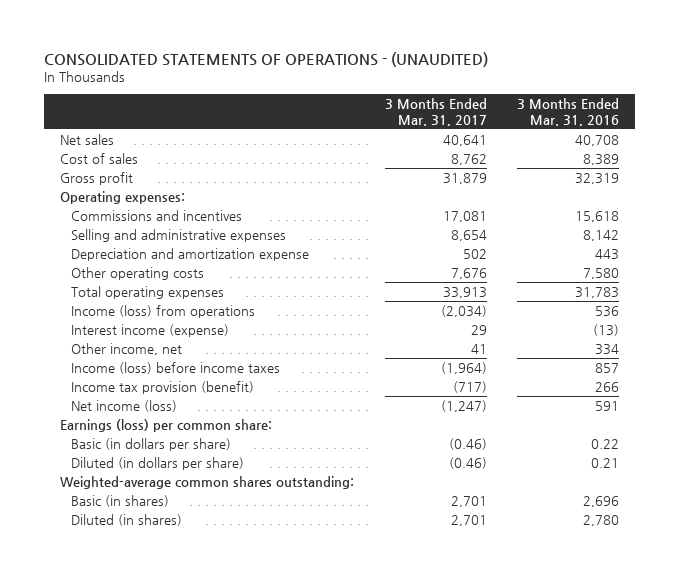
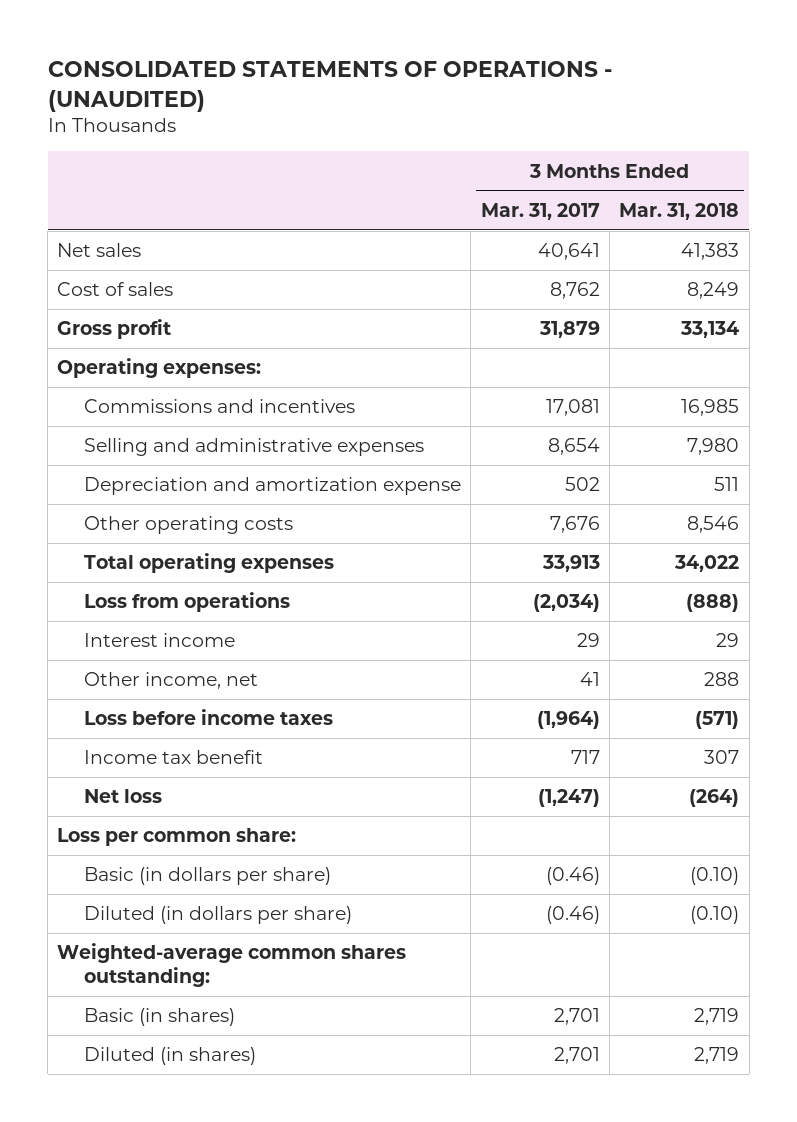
- | 3 Months Ended Mar. 31, 2017 | 3 Months Ended Mar. 31, 2016
+ | 3 Months Ended Mar. 31, 2017 | 3 Months Ended Mar. 31, 2018
- Income (loss) from operations | (2,034) | 536
- Interest income (expense) | 29 | (13)
+ Loss from operations | (2,034) | (888)
+ Interest income | 29 | 29
- Income (loss) before income taxes | (1,964) | 857
- Income tax provision (benefit) | (717) | 266
- Net income (loss) | (1,247) | 591
- Earnings (loss) per common share:
+ Loss before income taxes | (1,964) | (571)
+ Income tax benefit | 717 | 307
+ Net loss | (1,247) | (264)
+ Loss per common share:

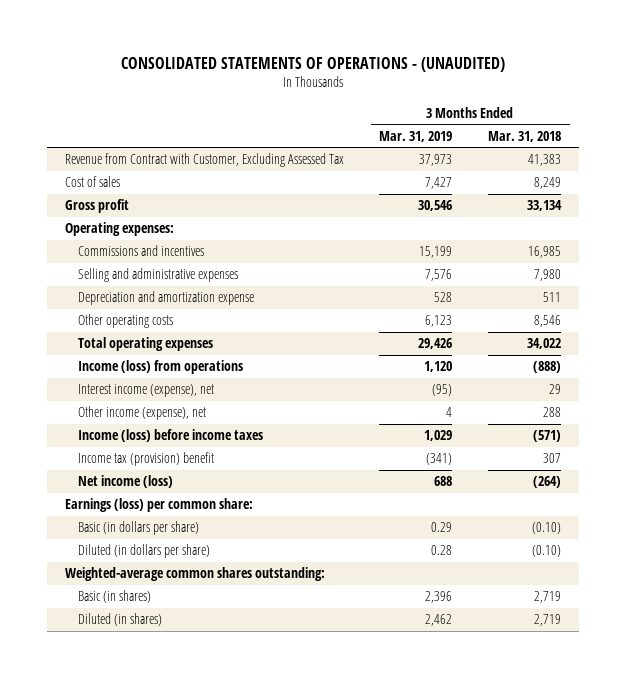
- | 3 Months Ended Mar. 31, 2017 | 3 Months Ended Mar. 31, 2018
+ | 3 Months Ended Mar. 31, 2019 | 3 Months Ended Mar. 31, 2018
- Net sales | 40,641 | 41,383
+ Revenue from Contract with Customer, Excluding Assessed Tax | 37,973 | 41,383
- Loss from operations | (2,034) | (888)
- Interest income | 29 | 29
- Other income, net | 41 | 288
- Loss before income taxes | (1,964) | (571)
- Income tax benefit | 717 | 307
- Net loss | (1,247) | (264)
- Loss per common share:
+ Income (loss) from operations | 1,120 | (888)
+ Interest income (expense), net | (95) | 29
+ Other income (expense), net | 4 | 288
+ Income (loss) before income taxes | 1,029 | (571)
+ Income tax (provision) benefit | (341) | 307
+ Net income (loss) | 688 | (264)
+ Earnings (loss) per common share:

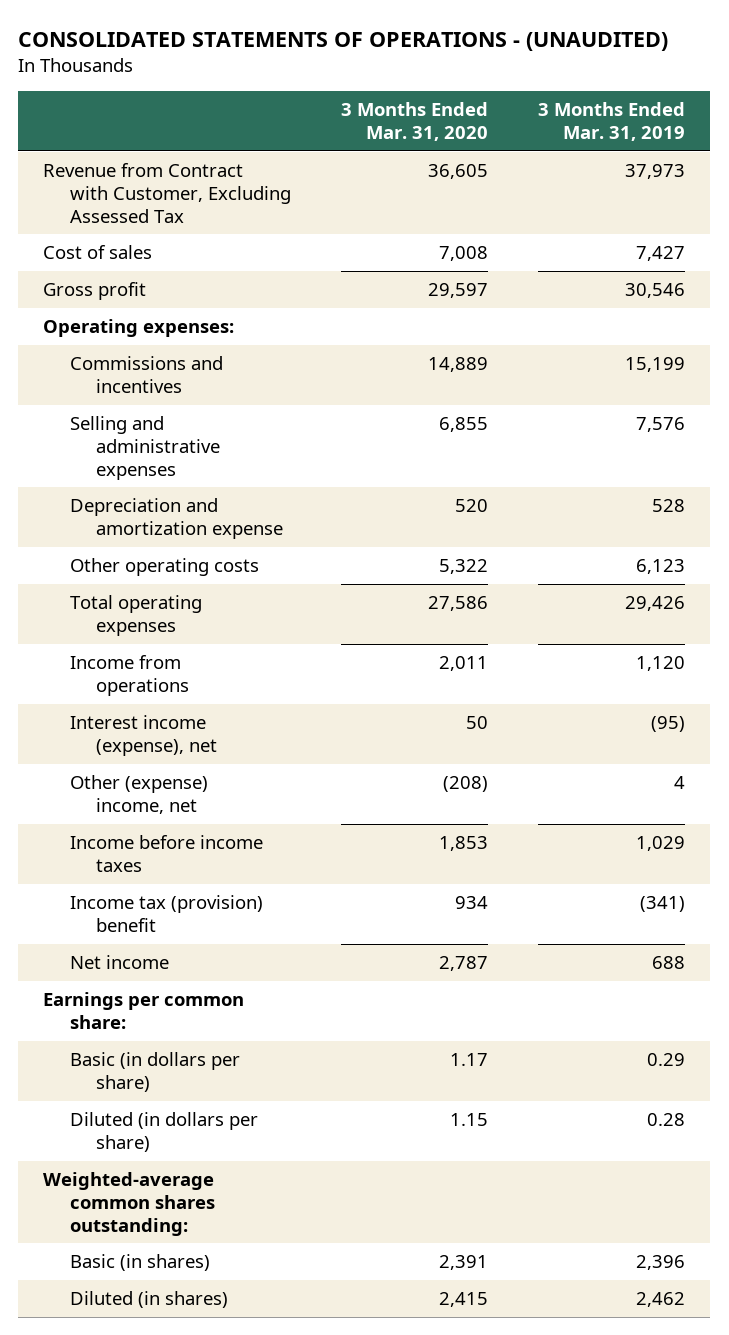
- | 3 Months Ended Mar. 31, 2019 | 3 Months Ended Mar. 31, 2018
+ | 3 Months Ended Mar. 31, 2020 | 3 Months Ended Mar. 31, 2019
- Income (loss) from operations | 1,120 | (888)
+ Income from operations | 2,011 | 1,120
- Other income (expense), net | 4 | 288
- Income (loss) before income taxes | 1,029 | (571)
+ Other (expense) income, net | (208) | 4
+ Income before income taxes | 1,853 | 1,029
- Net income (loss) | 688 | (264)
- Earnings (loss) per common share:
+ Net income | 2,787 | 688
+ Earnings per common share:

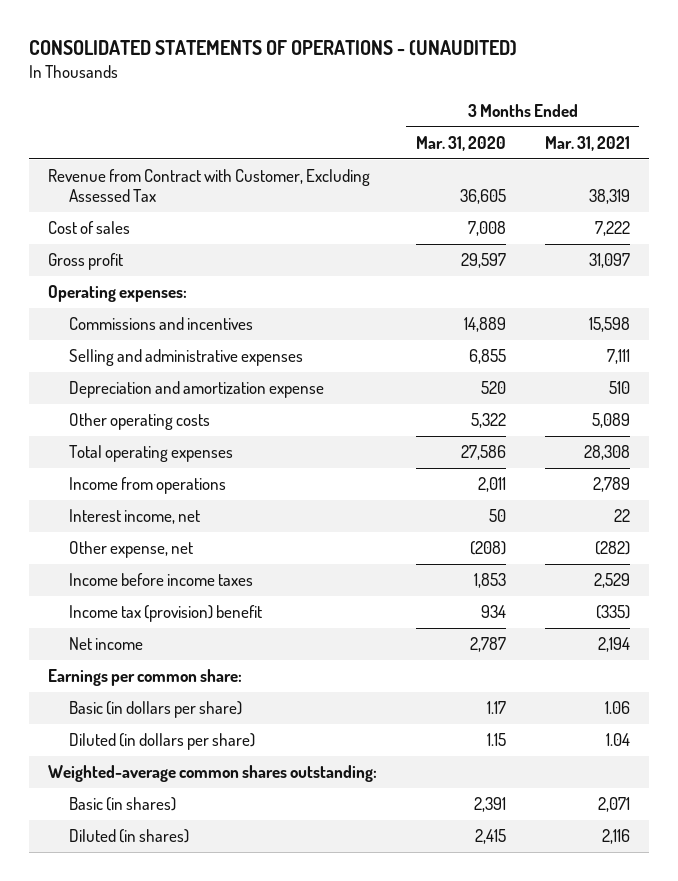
- | 3 Months Ended Mar. 31, 2020 | 3 Months Ended Mar. 31, 2019
+ | 3 Months Ended Mar. 31, 2020 | 3 Months Ended Mar. 31, 2021
- Interest income (expense), net | 50 | (95)
- Other (expense) income, net | (208) | 4
+ Interest income, net | 50 | 22
+ Other expense, net | (208) | (282)

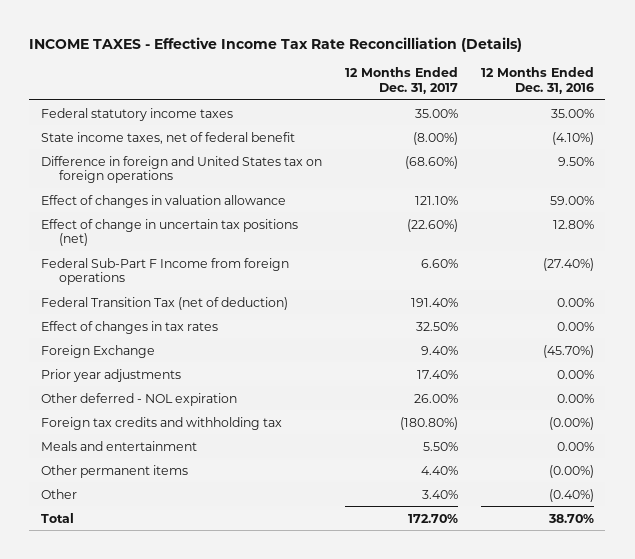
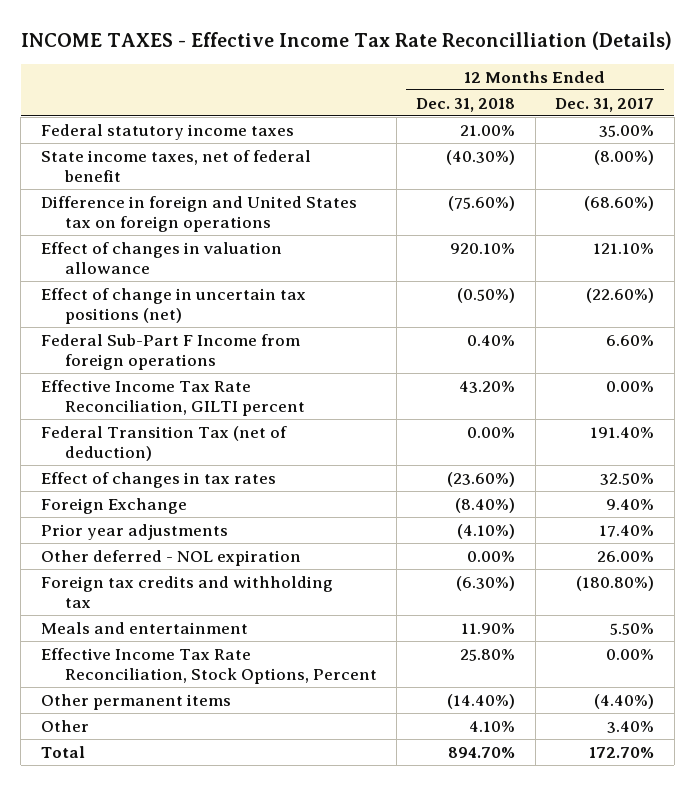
- | 12 Months Ended Dec. 31, 2017 | 12 Months Ended Dec. 31, 2016
+ | 12 Months Ended Dec. 31, 2018 | 12 Months Ended Dec. 31, 2017
+ Effective Income Tax Rate Reconciliation, GILTI percent | 43.20% | 0.00%
- Other permanent items | 4.40% | (0.00%)
+ Effective Income Tax Rate Reconciliation, Stock Options, Percent | 25.80% | 0.00%
+ Other permanent items | (14.40%) | (4.40%)

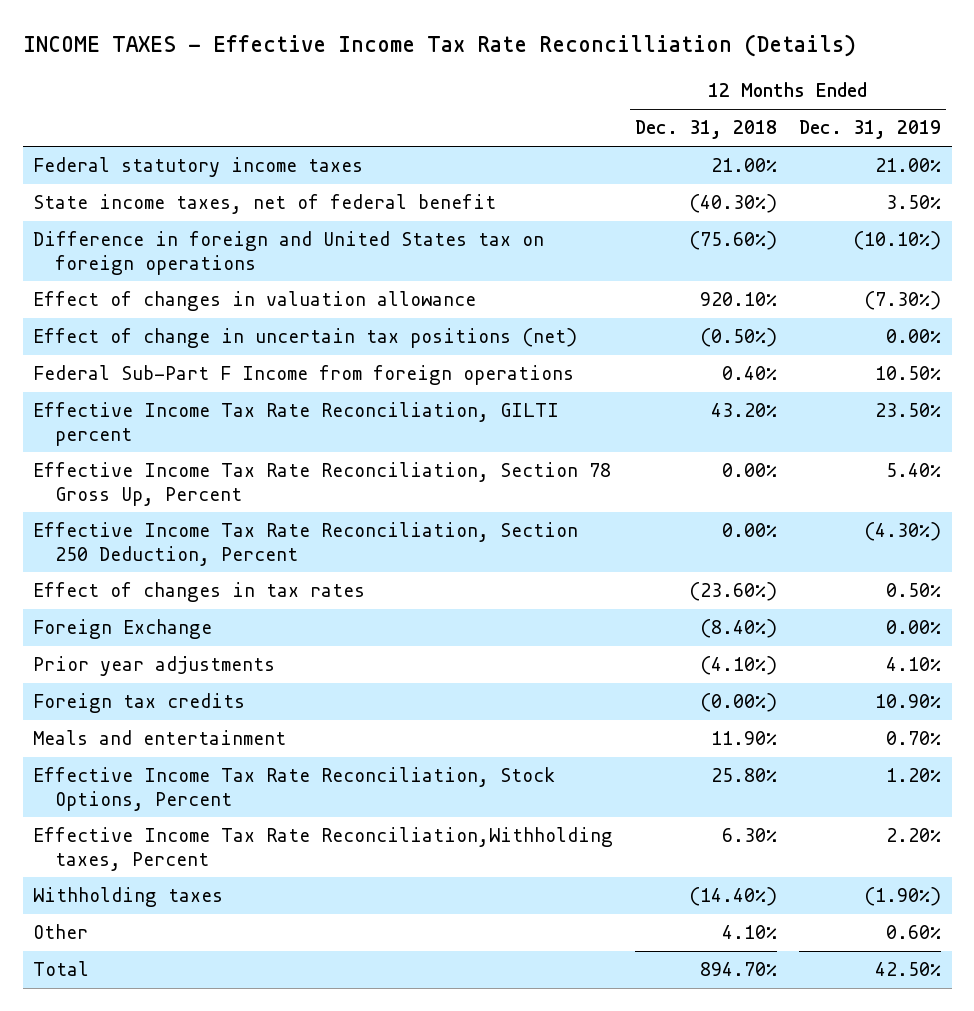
- | 12 Months Ended Dec. 31, 2018 | 12 Months Ended Dec. 31, 2017
+ | 12 Months Ended Dec. 31, 2018 | 12 Months Ended Dec. 31, 2019
- Federal Transition Tax (net of deduction) | 0.00% | 191.40%
+ Effective Income Tax Rate Reconciliation, Section 78 Gross Up, Percent | 0.00% | 5.40%
+ Effective Income Tax Rate Reconciliation, Section 250 Deduction, Percent | 0.00% | (4.30%)
- Other deferred - NOL expiration | 0.00% | 26.00%
- Foreign tax credits and withholding tax | (6.30%) | (180.80%)
+ Foreign tax credits | (0.00%) | 10.90%
- Other permanent items | (14.40%) | (4.40%)
+ Effective Income Tax Rate Reconciliation,Withholding taxes, Percent | 6.30% | 2.20%
+ Withholding taxes | (14.40%) | (1.90%)

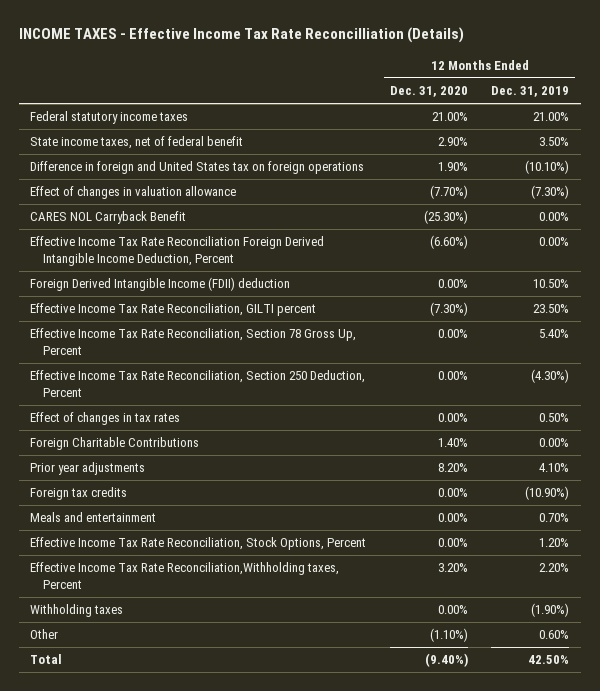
- | 12 Months Ended Dec. 31, 2018 | 12 Months Ended Dec. 31, 2019
+ | 12 Months Ended Dec. 31, 2020 | 12 Months Ended Dec. 31, 2019
- Effect of change in uncertain tax positions (net) | (0.50%) | 0.00%
- Federal Sub-Part F Income from foreign operations | 0.40% | 10.50%
+ CARES NOL Carryback Benefit | (25.30%) | 0.00%
+ Effective Income Tax Rate Reconciliation Foreign Derived Intangible Income Deduction, Percent | (6.60%) | 0.00%
+ Foreign Derived Intangible Income (FDII) deduction | 0.00% | 10.50%
- Foreign Exchange | (8.40%) | 0.00%
+ Foreign Charitable Contributions | 1.40% | 0.00%
- Foreign tax credits | (0.00%) | 10.90%
+ Foreign tax credits | 0.00% | (10.90%)

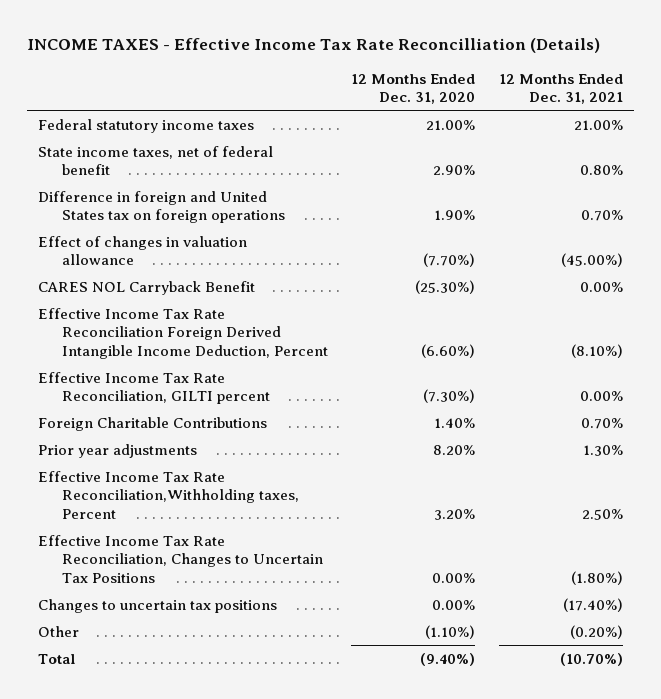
- | 12 Months Ended Dec. 31, 2020 | 12 Months Ended Dec. 31, 2019
+ | 12 Months Ended Dec. 31, 2020 | 12 Months Ended Dec. 31, 2021
- Foreign Derived Intangible Income (FDII) deduction | 0.00% | 10.50%
- Effective Income Tax Rate Reconciliation, Section 78 Gross Up, Percent | 0.00% | 5.40%
- Effective Income Tax Rate Reconciliation, Section 250 Deduction, Percent | 0.00% | (4.30%)
- Effect of changes in tax rates | 0.00% | 0.50%
- Foreign tax credits | 0.00% | (10.90%)
- Meals and entertainment | 0.00% | 0.70%
- Effective Income Tax Rate Reconciliation, Stock Options, Percent | 0.00% | 1.20%
- Withholding taxes | 0.00% | (1.90%)
+ Effective Income Tax Rate Reconciliation, Changes to Uncertain Tax Positions | 0.00% | (1.80%)
+ Changes to uncertain tax positions | 0.00% | (17.40%)

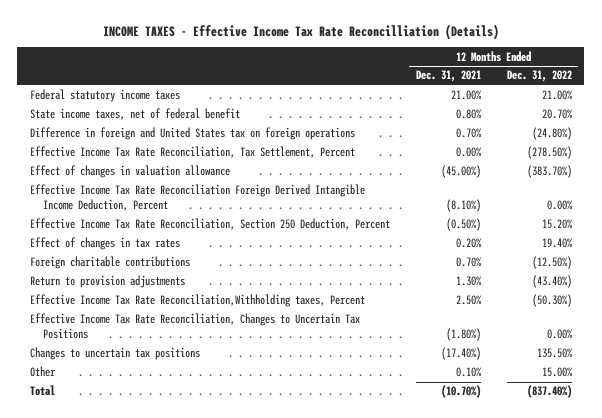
- | 12 Months Ended Dec. 31, 2020 | 12 Months Ended Dec. 31, 2021
+ | 12 Months Ended Dec. 31, 2021 | 12 Months Ended Dec. 31, 2022
+ Effective Income Tax Rate Reconciliation, Tax Settlement, Percent | 0.00% | (278.50%)
- CARES NOL Carryback Benefit | (25.30%) | 0.00%
- Effective Income Tax Rate Reconciliation, GILTI percent | (7.30%) | 0.00%
- Foreign Charitable Contributions | 1.40% | 0.70%
- Prior year adjustments | 8.20% | 1.30%
+ Effective Income Tax Rate Reconciliation, Section 250 Deduction, Percent | (0.50%) | 15.20%
+ Effect of changes in tax rates | 0.20% | 19.40%
+ Foreign charitable contributions | 0.70% | (12.50%)
+ Return to provision adjustments | 1.30% | (43.40%)
- Other | (1.10%) | (0.20%)
+ Other | 0.10% | 15.00%

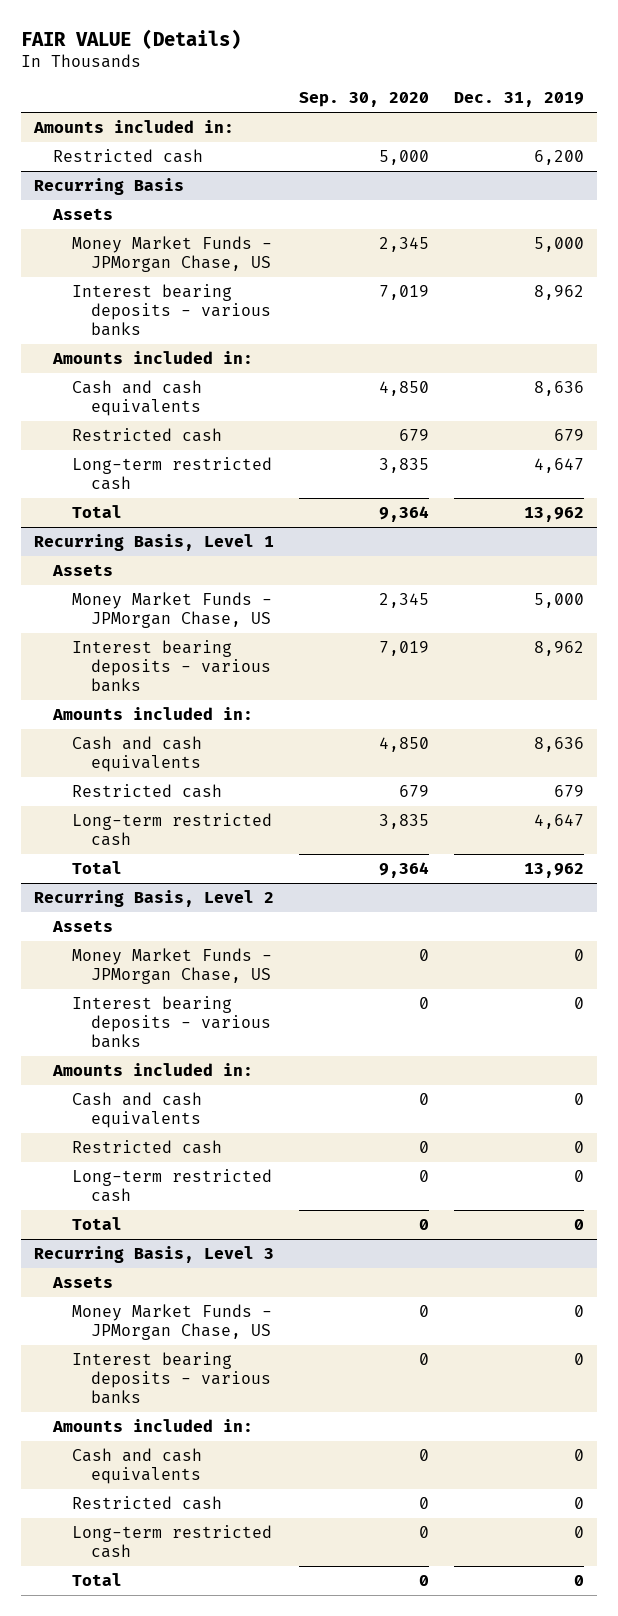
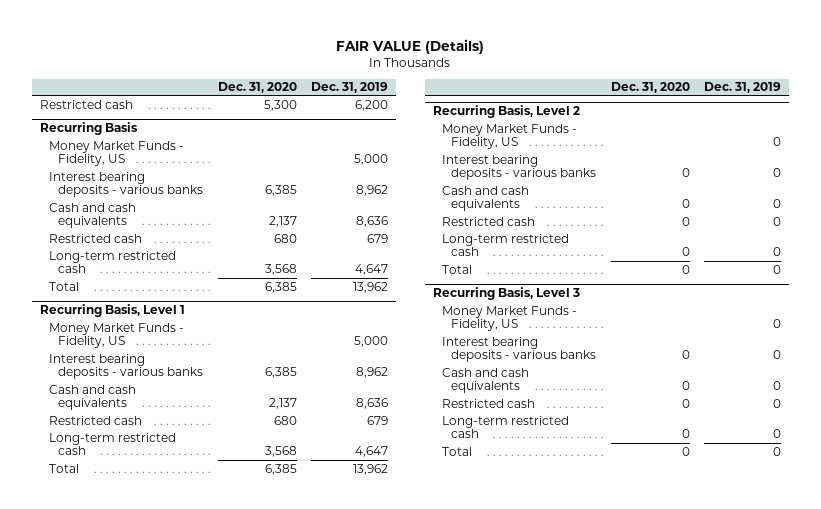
- | Sep. 30, 2020 | Dec. 31, 2019
+ | Dec. 31, 2020 | Dec. 31, 2019
- Amounts included in:
@ Recurring Basis
- Assets
- Money Market Funds - JPMorgan Chase, US | 2,345 | 5,000
+ Money Market Funds - Fidelity, US | | 5,000
- Amounts included in:
@ Recurring Basis, Level 1
- Assets
- Money Market Funds - JPMorgan Chase, US | 2,345 | 5,000
+ Money Market Funds - Fidelity, US | | 5,000
- Amounts included in:
@ Recurring Basis, Level 2
- Assets
- Money Market Funds - JPMorgan Chase, US | 0 | 0
+ Money Market Funds - Fidelity, US | | 0
- Amounts included in:
@ Recurring Basis, Level 3
- Assets
- Money Market Funds - JPMorgan Chase, US | 0 | 0
+ Money Market Funds - Fidelity, US | | 0
- Amounts included in:

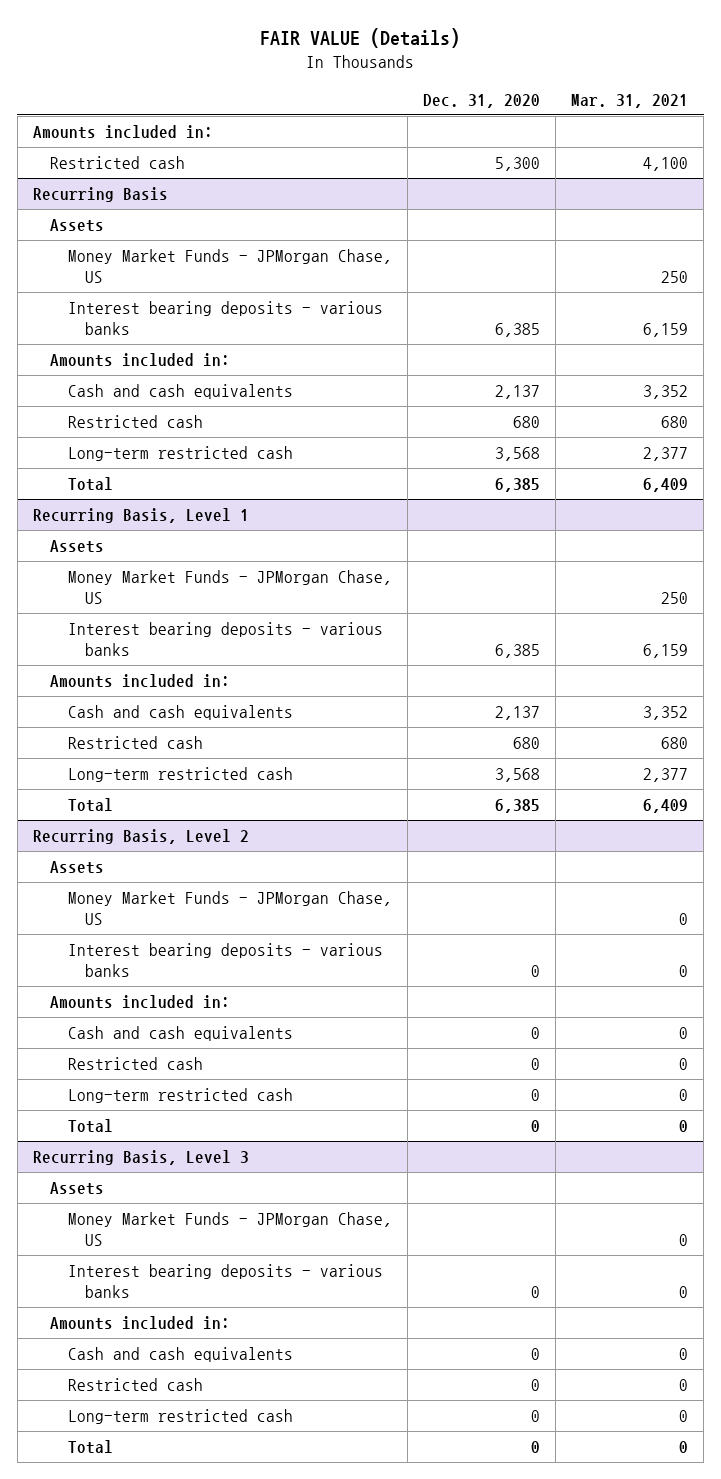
- | Dec. 31, 2020 | Dec. 31, 2019
+ | Dec. 31, 2020 | Mar. 31, 2021
+ Amounts included in:
@ Recurring Basis
- Money Market Funds - Fidelity, US | | 5,000
+ Assets
+ Money Market Funds - JPMorgan Chase, US | | 250
+ Amounts included in:
@ Recurring Basis, Level 1
- Money Market Funds - Fidelity, US | | 5,000
+ Assets
+ Money Market Funds - JPMorgan Chase, US | | 250
+ Amounts included in:
@ Recurring Basis, Level 2
- Money Market Funds - Fidelity, US | | 0
+ Assets
+ Money Market Funds - JPMorgan Chase, US | | 0
+ Amounts included in:
@ Recurring Basis, Level 3
- Money Market Funds - Fidelity, US | | 0
+ Assets
+ Money Market Funds - JPMorgan Chase, US | | 0
+ Amounts included in:

